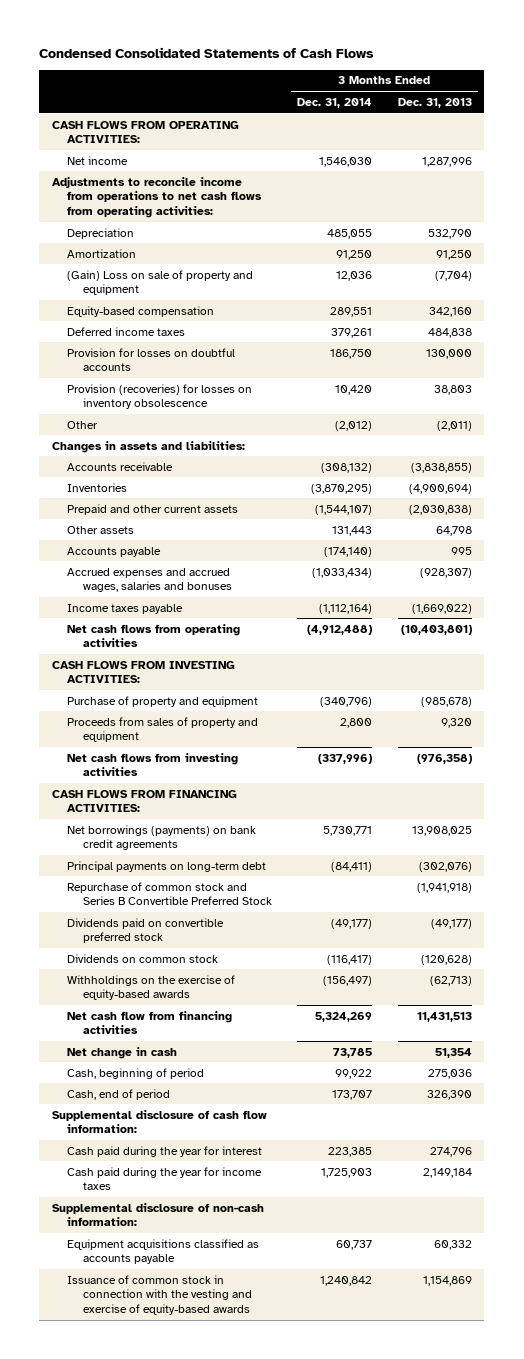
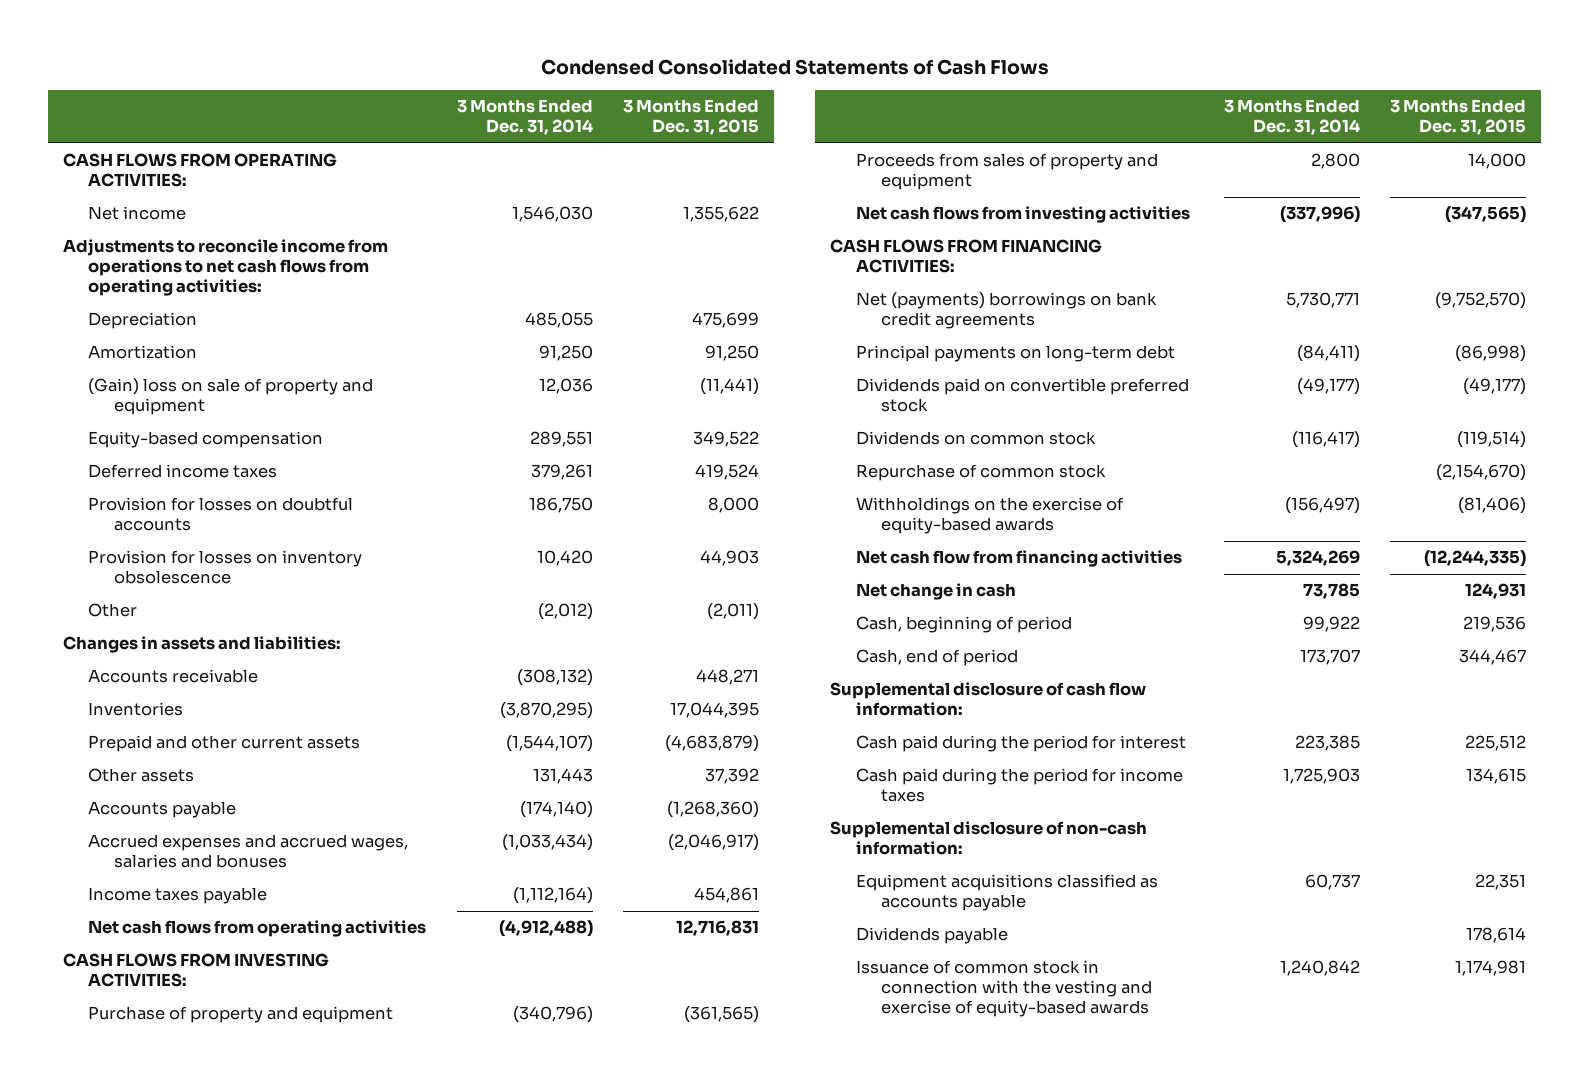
- | 3 Months Ended Dec. 31, 2014 | 3 Months Ended Dec. 31, 2013
+ | 3 Months Ended Dec. 31, 2014 | 3 Months Ended Dec. 31, 2015
- (Gain) Loss on sale of property and equipment | 12,036 | (7,704)
+ (Gain) loss on sale of property and equipment | 12,036 | (11,441)
- Provision (recoveries) for losses on inventory obsolescence | 10,420 | 38,803
+ Provision for losses on inventory obsolescence | 10,420 | 44,903
- Net borrowings (payments) on bank credit agreements | 5,730,771 | 13,908,025
+ Net (payments) borrowings on bank credit agreements | 5,730,771 | (9,752,570)
- Repurchase of common stock and Series B Convertible Preferred Stock | | (1,941,918)
+ Repurchase of common stock | | (2,154,670)
- Cash paid during the year for interest | 223,385 | 274,796
- Cash paid during the year for income taxes | 1,725,903 | 2,149,184
+ Cash paid during the period for interest | 223,385 | 225,512
+ Cash paid during the period for income taxes | 1,725,903 | 134,615
+ Dividends payable | | 178,614

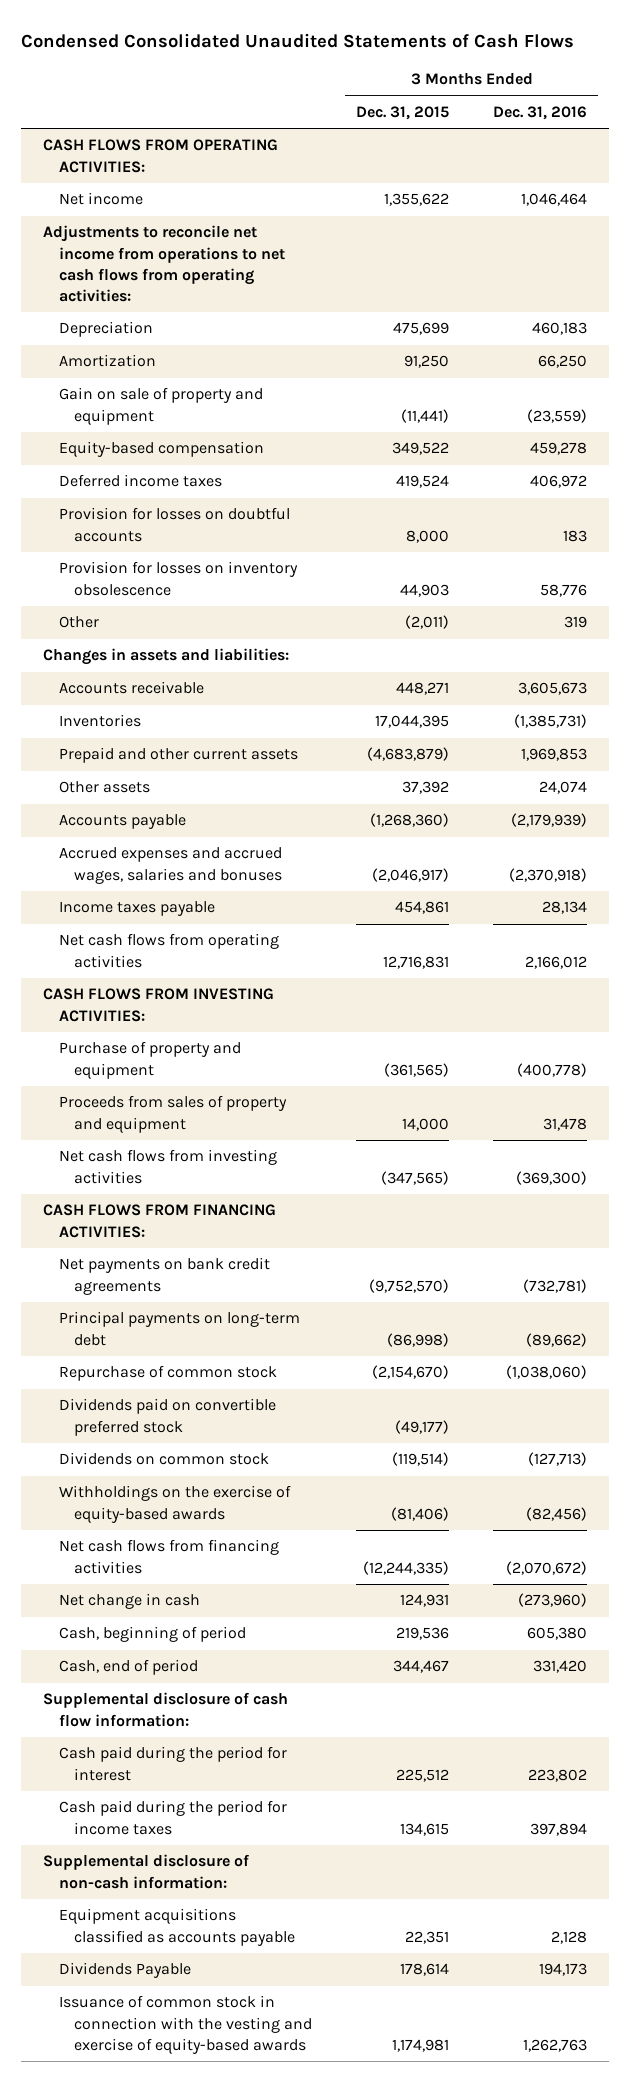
- Condensed Consolidated Statements of Cash Flows
+ Condensed Consolidated Unaudited Statements of Cash Flows
- | 3 Months Ended Dec. 31, 2014 | 3 Months Ended Dec. 31, 2015
+ | 3 Months Ended Dec. 31, 2015 | 3 Months Ended Dec. 31, 2016
- Adjustments to reconcile income from operations to net cash flows from operating activities:
+ Adjustments to reconcile net income from operations to net cash flows from operating activities:
- (Gain) loss on sale of property and equipment | 12,036 | (11,441)
+ Gain on sale of property and equipment | (11,441) | (23,559)
- Net (payments) borrowings on bank credit agreements | 5,730,771 | (9,752,570)
+ Net payments on bank credit agreements | (9,752,570) | (732,781)
moved up: Repurchase of common stock | (2,154,670) | (1,038,060)
- Net cash flow from financing activities | 5,324,269 | (12,244,335)
+ Net cash flows from financing activities | (12,244,335) | (2,070,672)
- Dividends payable | | 178,614
+ Dividends Payable | 178,614 | 194,173

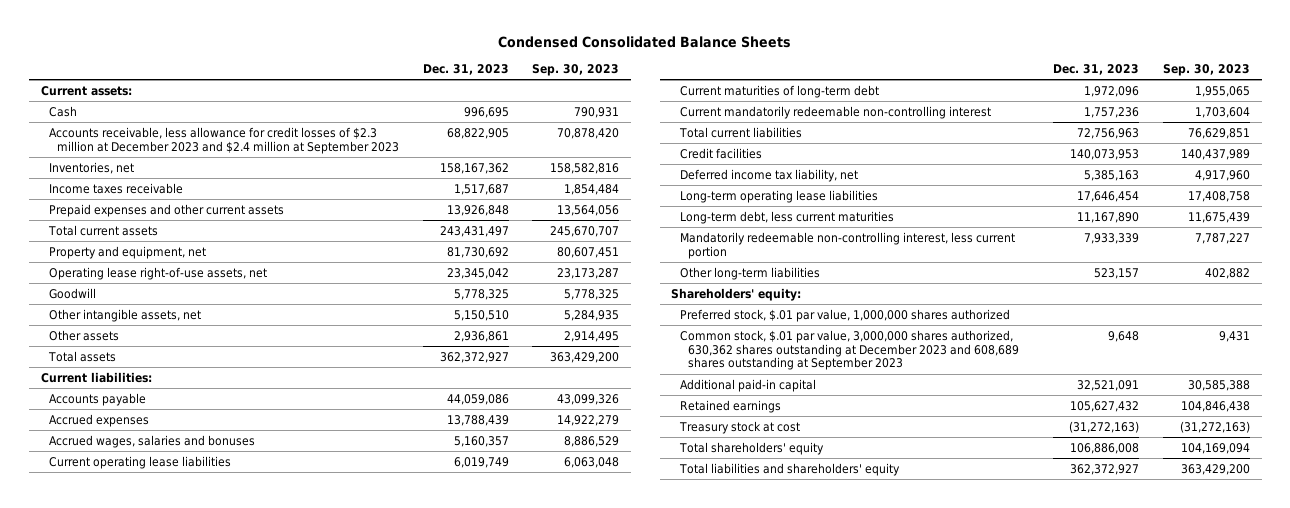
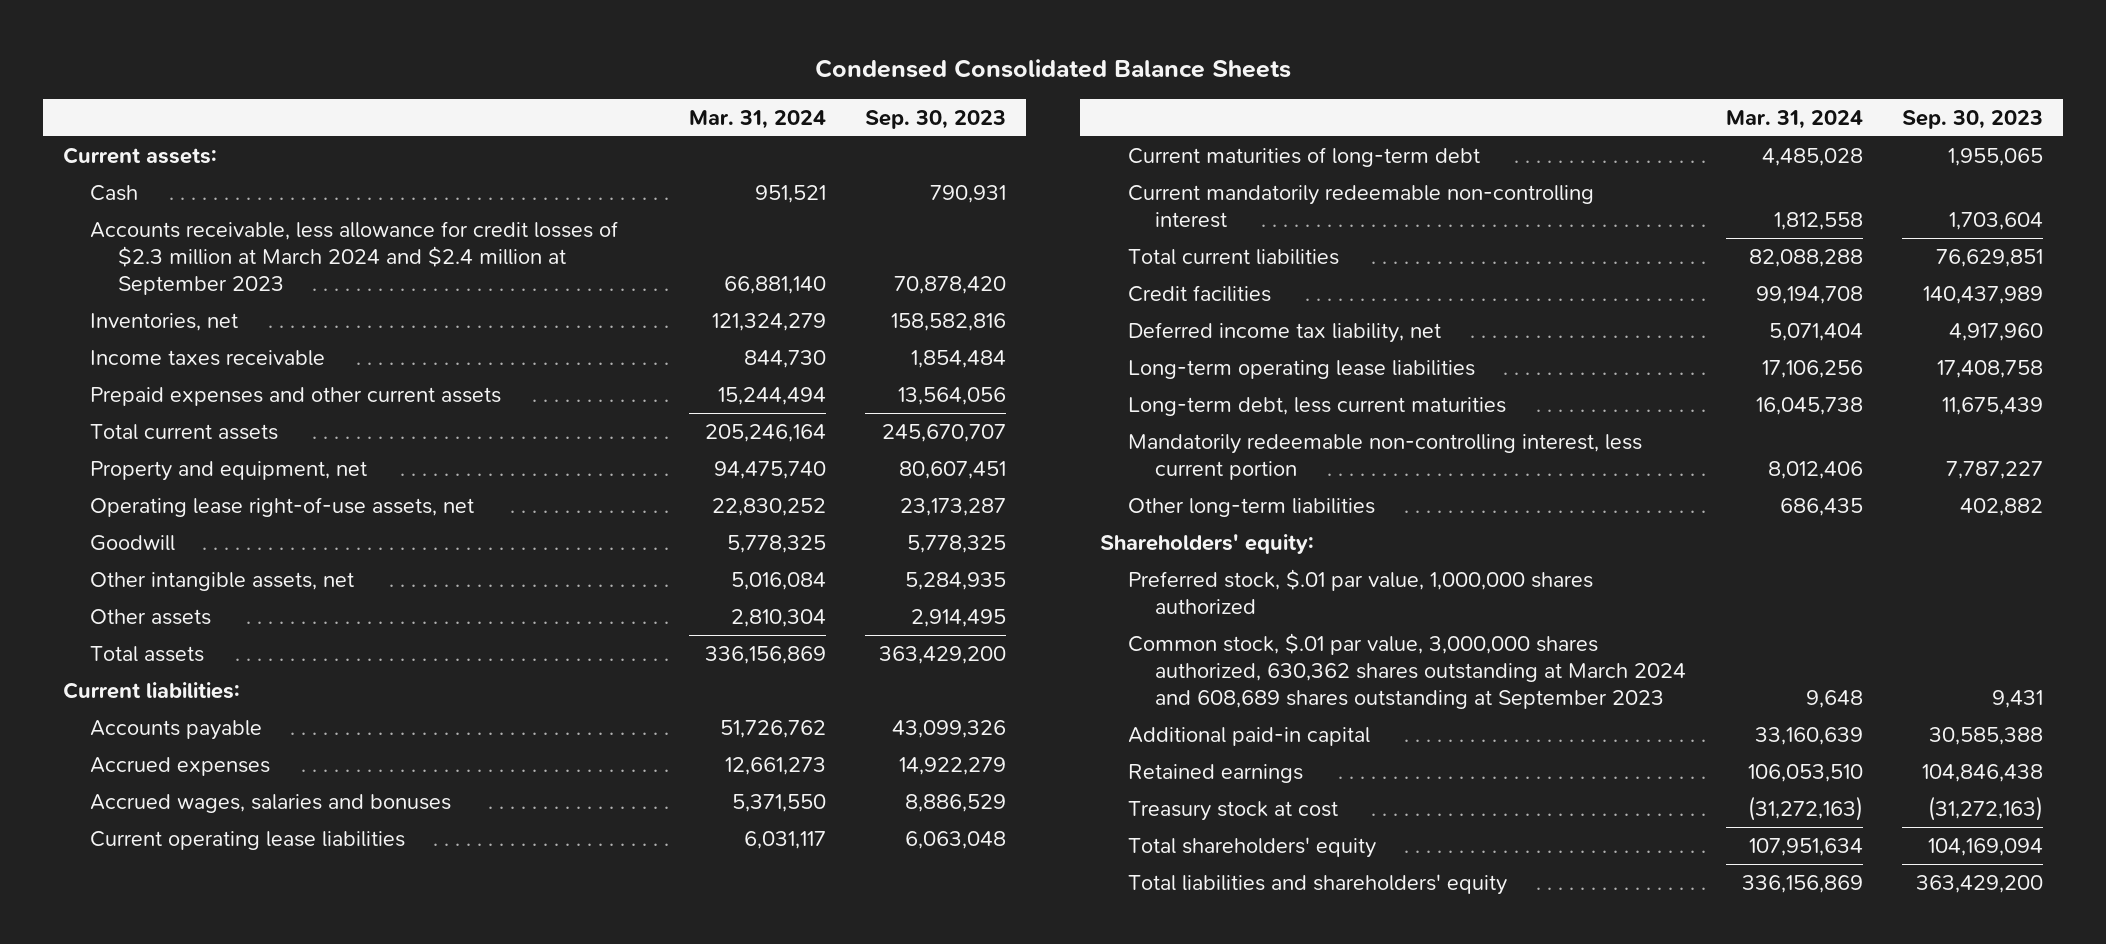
- | Dec. 31, 2023 | Sep. 30, 2023
+ | Mar. 31, 2024 | Sep. 30, 2023
- Accounts receivable, less allowance for credit losses of $2.3 million at December 2023 and $2.4 million at September 2023 | 68,822,905 | 70,878,420
+ Accounts receivable, less allowance for credit losses of $2.3 million at March 2024 and $2.4 million at September 2023 | 66,881,140 | 70,878,420
- Common stock, $.01 par value, 3,000,000 shares authorized, 630,362 shares outstanding at December 2023 and 608,689 shares outstanding at September 2023 | 9,648 | 9,431
+ Common stock, $.01 par value, 3,000,000 shares authorized, 630,362 shares outstanding at March 2024 and 608,689 shares outstanding at September 2023 | 9,648 | 9,431

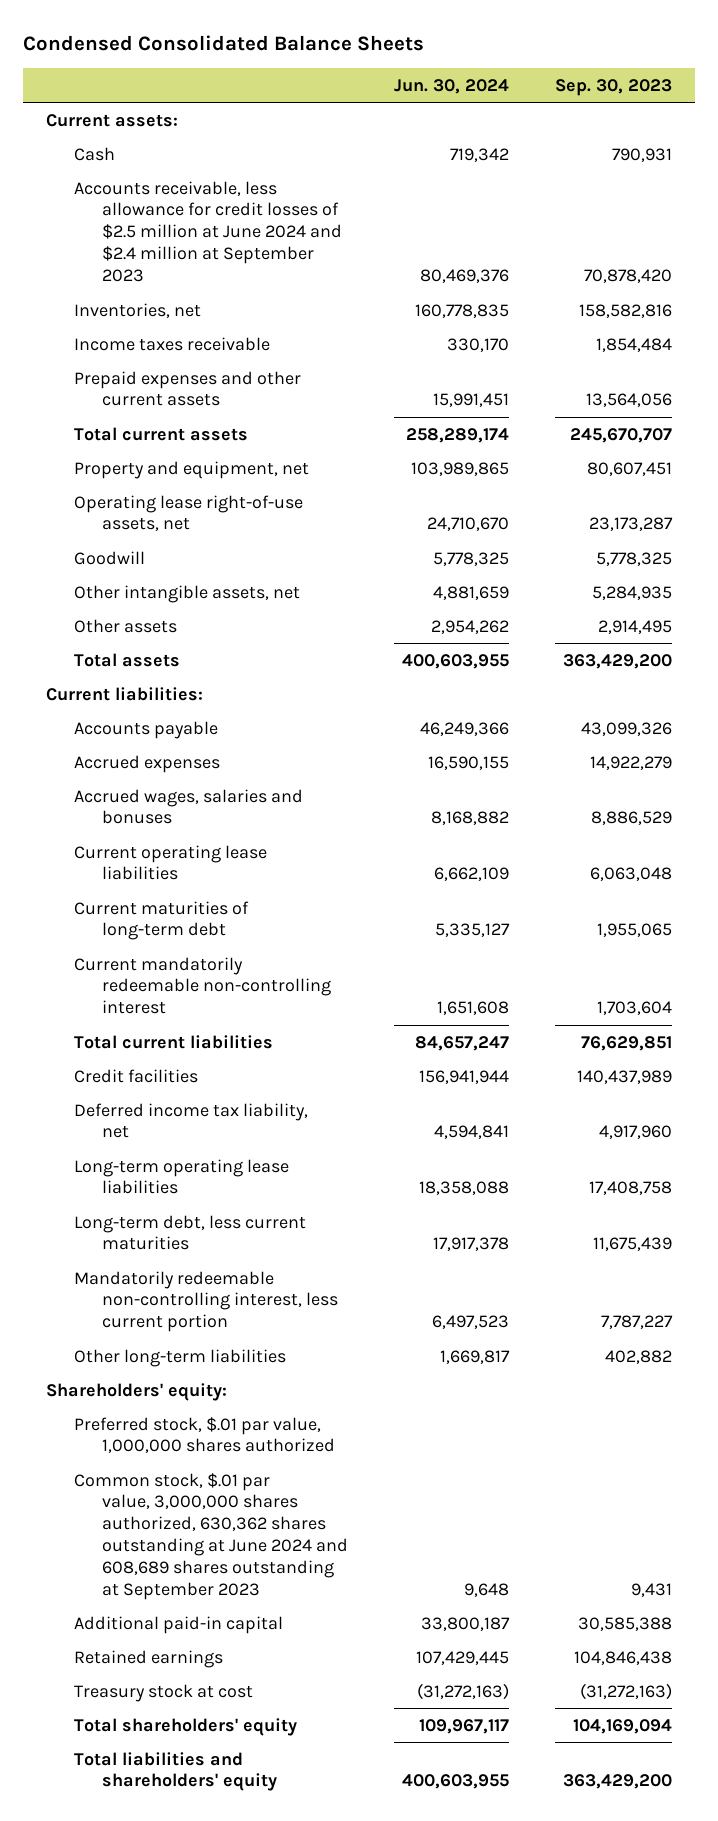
- | Mar. 31, 2024 | Sep. 30, 2023
+ | Jun. 30, 2024 | Sep. 30, 2023
- Accounts receivable, less allowance for credit losses of $2.3 million at March 2024 and $2.4 million at September 2023 | 66,881,140 | 70,878,420
+ Accounts receivable, less allowance for credit losses of $2.5 million at June 2024 and $2.4 million at September 2023 | 80,469,376 | 70,878,420
- Common stock, $.01 par value, 3,000,000 shares authorized, 630,362 shares outstanding at March 2024 and 608,689 shares outstanding at September 2023 | 9,648 | 9,431
+ Common stock, $.01 par value, 3,000,000 shares authorized, 630,362 shares outstanding at June 2024 and 608,689 shares outstanding at September 2023 | 9,648 | 9,431

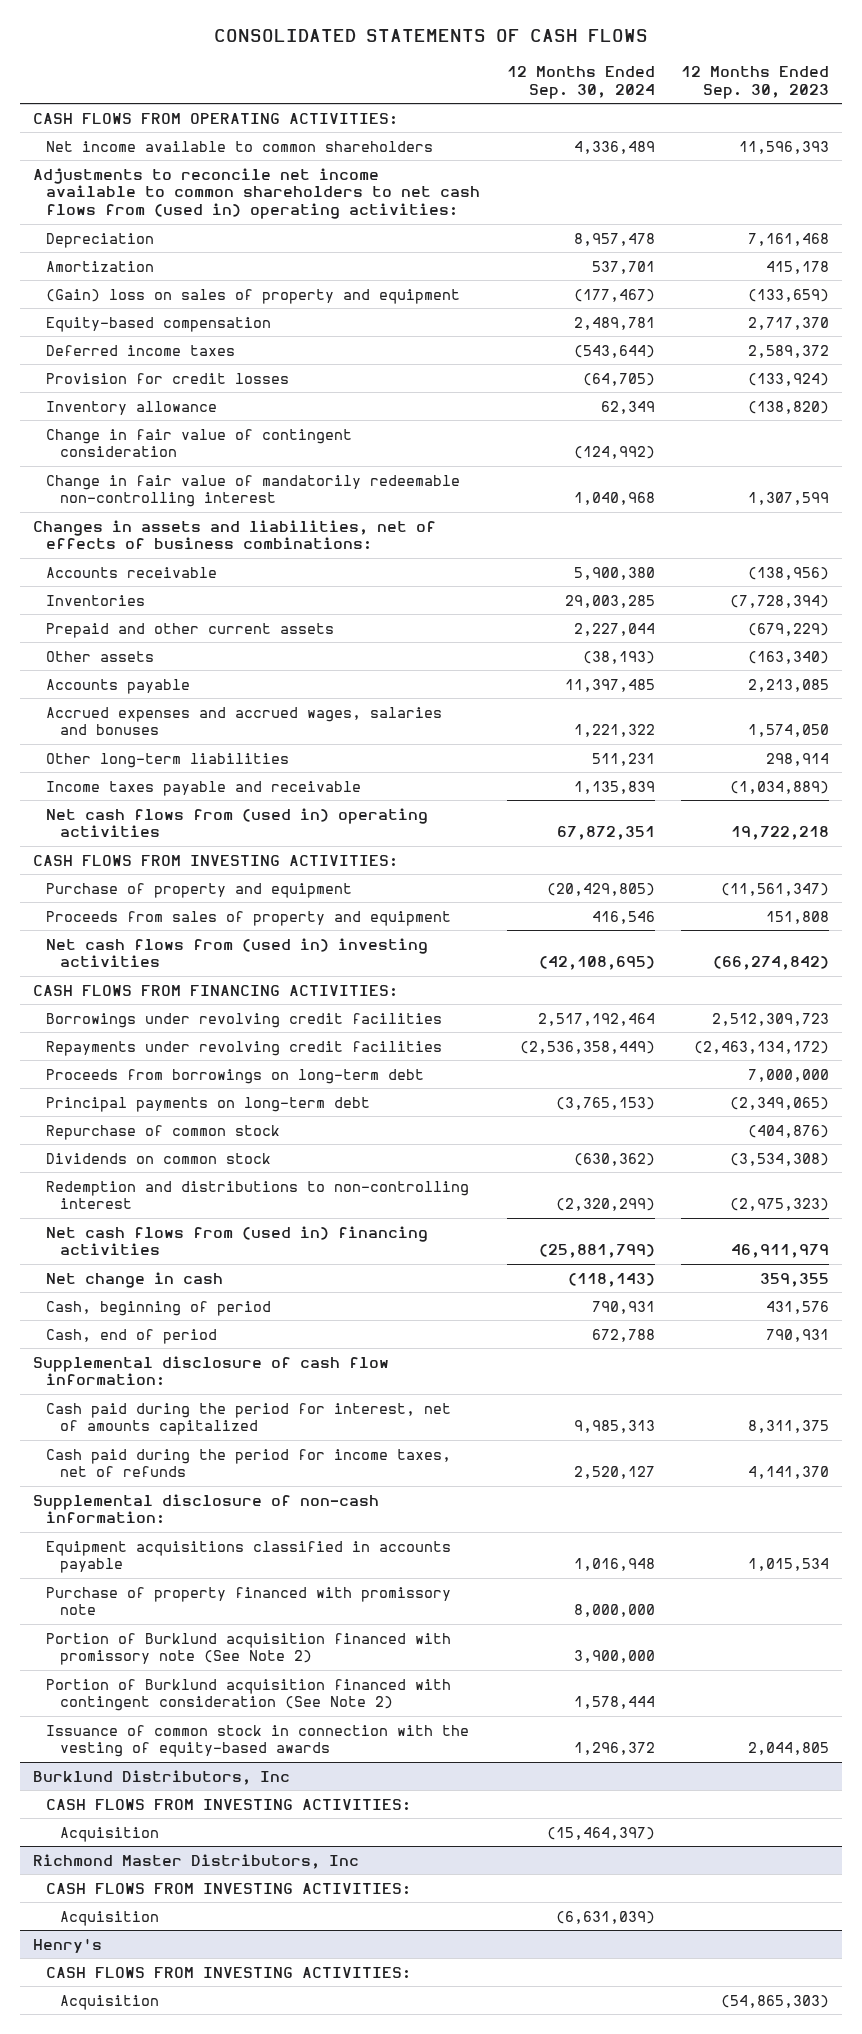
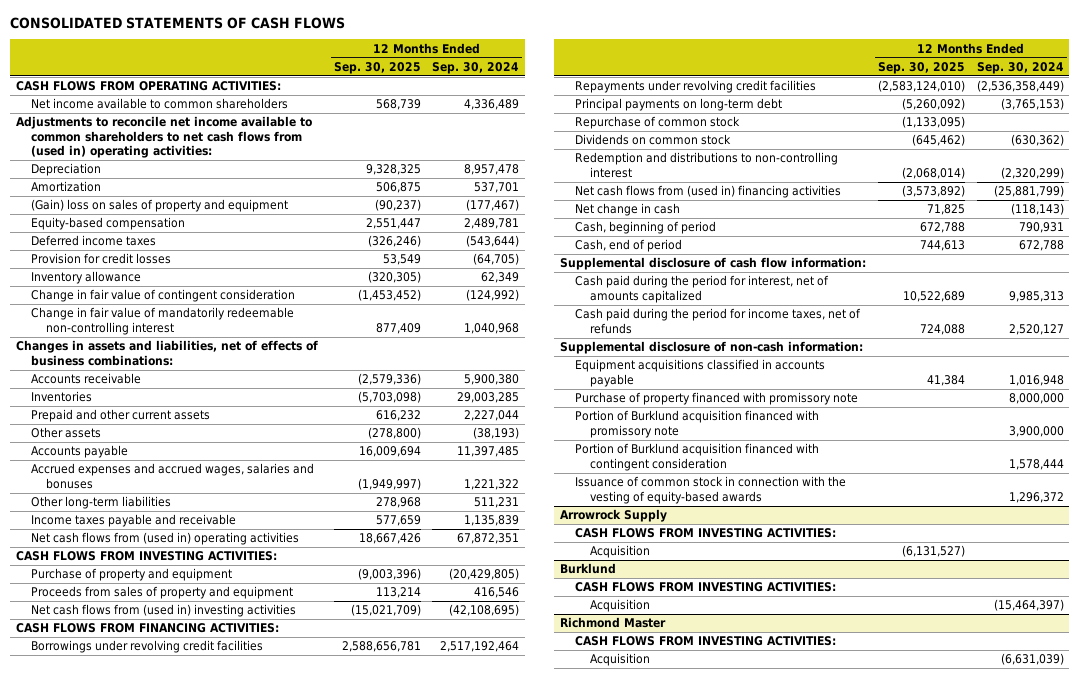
- | 12 Months Ended Sep. 30, 2024 | 12 Months Ended Sep. 30, 2023
+ | 12 Months Ended Sep. 30, 2025 | 12 Months Ended Sep. 30, 2024
- Proceeds from borrowings on long-term debt | | 7,000,000
- Portion of Burklund acquisition financed with promissory note (See Note 2) | 3,900,000 |
- Portion of Burklund acquisition financed with contingent consideration (See Note 2) | 1,578,444 |
+ Portion of Burklund acquisition financed with promissory note | | 3,900,000
+ Portion of Burklund acquisition financed with contingent consideration | | 1,578,444
- Burklund Distributors, Inc
+ Arrowrock Supply
+ Acquisition | (6,131,527) |
+ Burklund
+ CASH FLOWS FROM INVESTING ACTIVITIES:
- Richmond Master Distributors, Inc
+ Richmond Master
- Henry's
- CASH FLOWS FROM INVESTING ACTIVITIES:
- Acquisition | | (54,865,303)

